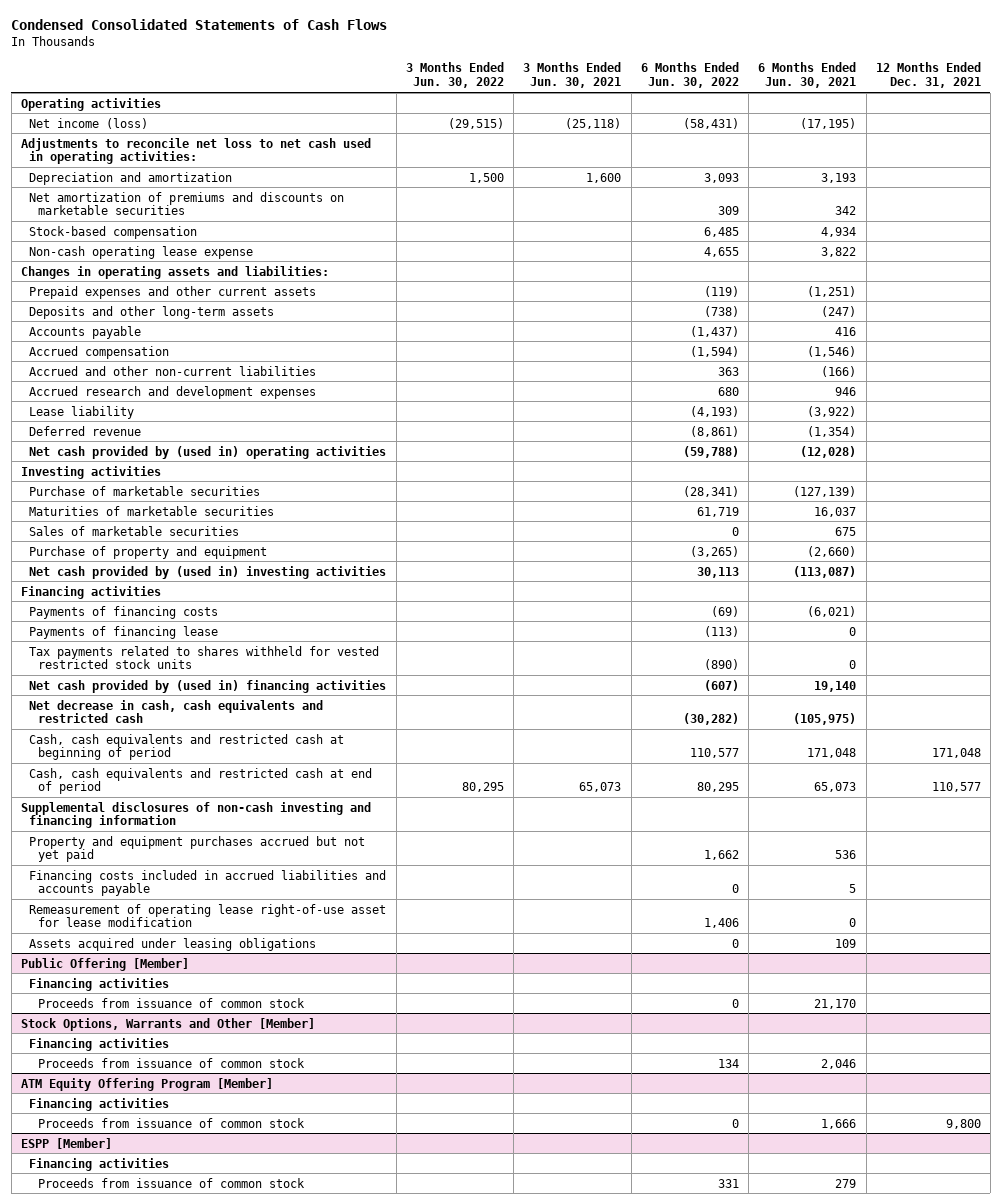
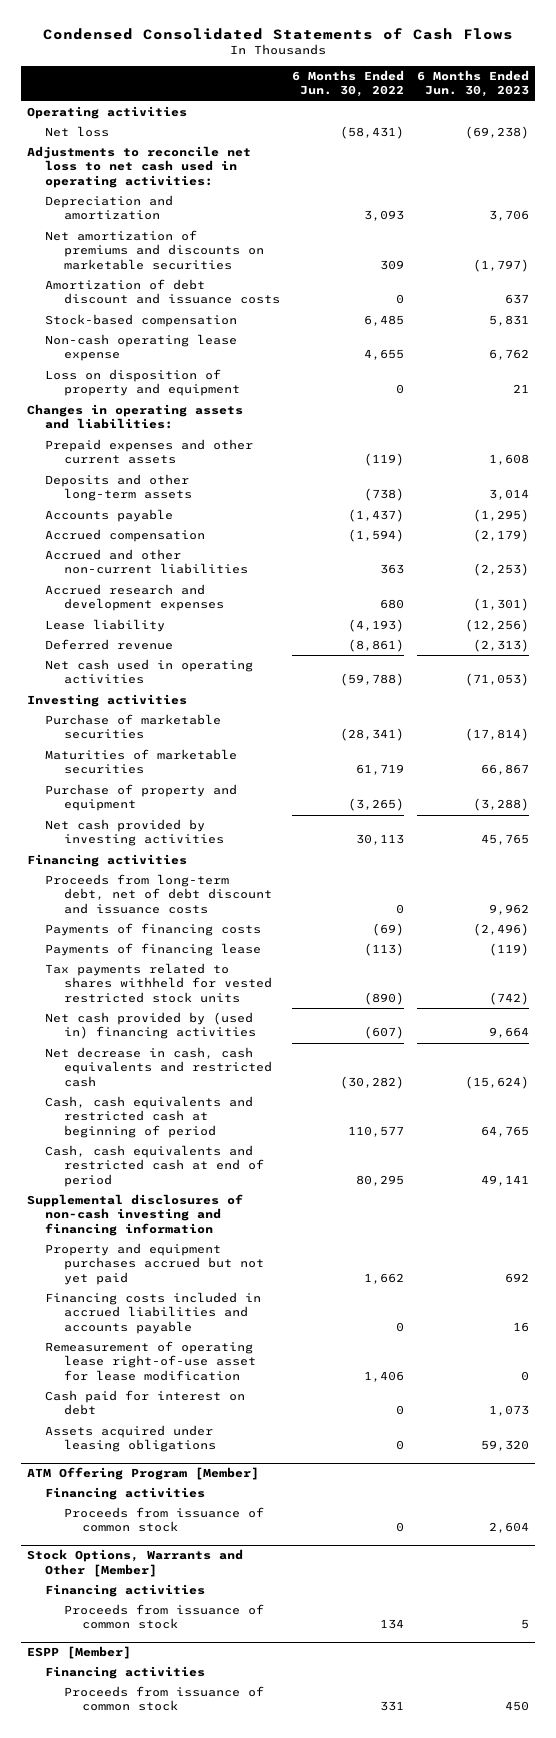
- | 3 Months Ended Jun. 30, 2022 | 3 Months Ended Jun. 30, 2021 | 6 Months Ended Jun. 30, 2022 | 6 Months Ended Jun. 30, 2021 | 12 Months Ended Dec. 31, 2021
+ | 6 Months Ended Jun. 30, 2022 | 6 Months Ended Jun. 30, 2023
- Net income (loss) | (29,515) | (25,118) | (58,431) | (17,195) |
+ Net loss | (58,431) | (69,238)
+ Amortization of debt discount and issuance costs | 0 | 637
+ Loss on disposition of property and equipment | 0 | 21
- Net cash provided by (used in) operating activities | | | (59,788) | (12,028) |
+ Net cash used in operating activities | (59,788) | (71,053)
- Sales of marketable securities | | | 0 | 675 |
- Net cash provided by (used in) investing activities | | | 30,113 | (113,087) |
+ Net cash provided by investing activities | 30,113 | 45,765
+ Proceeds from long-term debt, net of debt discount and issuance costs | 0 | 9,962
+ Cash paid for interest on debt | 0 | 1,073
- Public Offering [Member]
+ ATM Offering Program [Member]
- ATM Equity Offering Program [Member]
- Financing activities
- Proceeds from issuance of common stock | | | 0 | 1,666 | 9,800

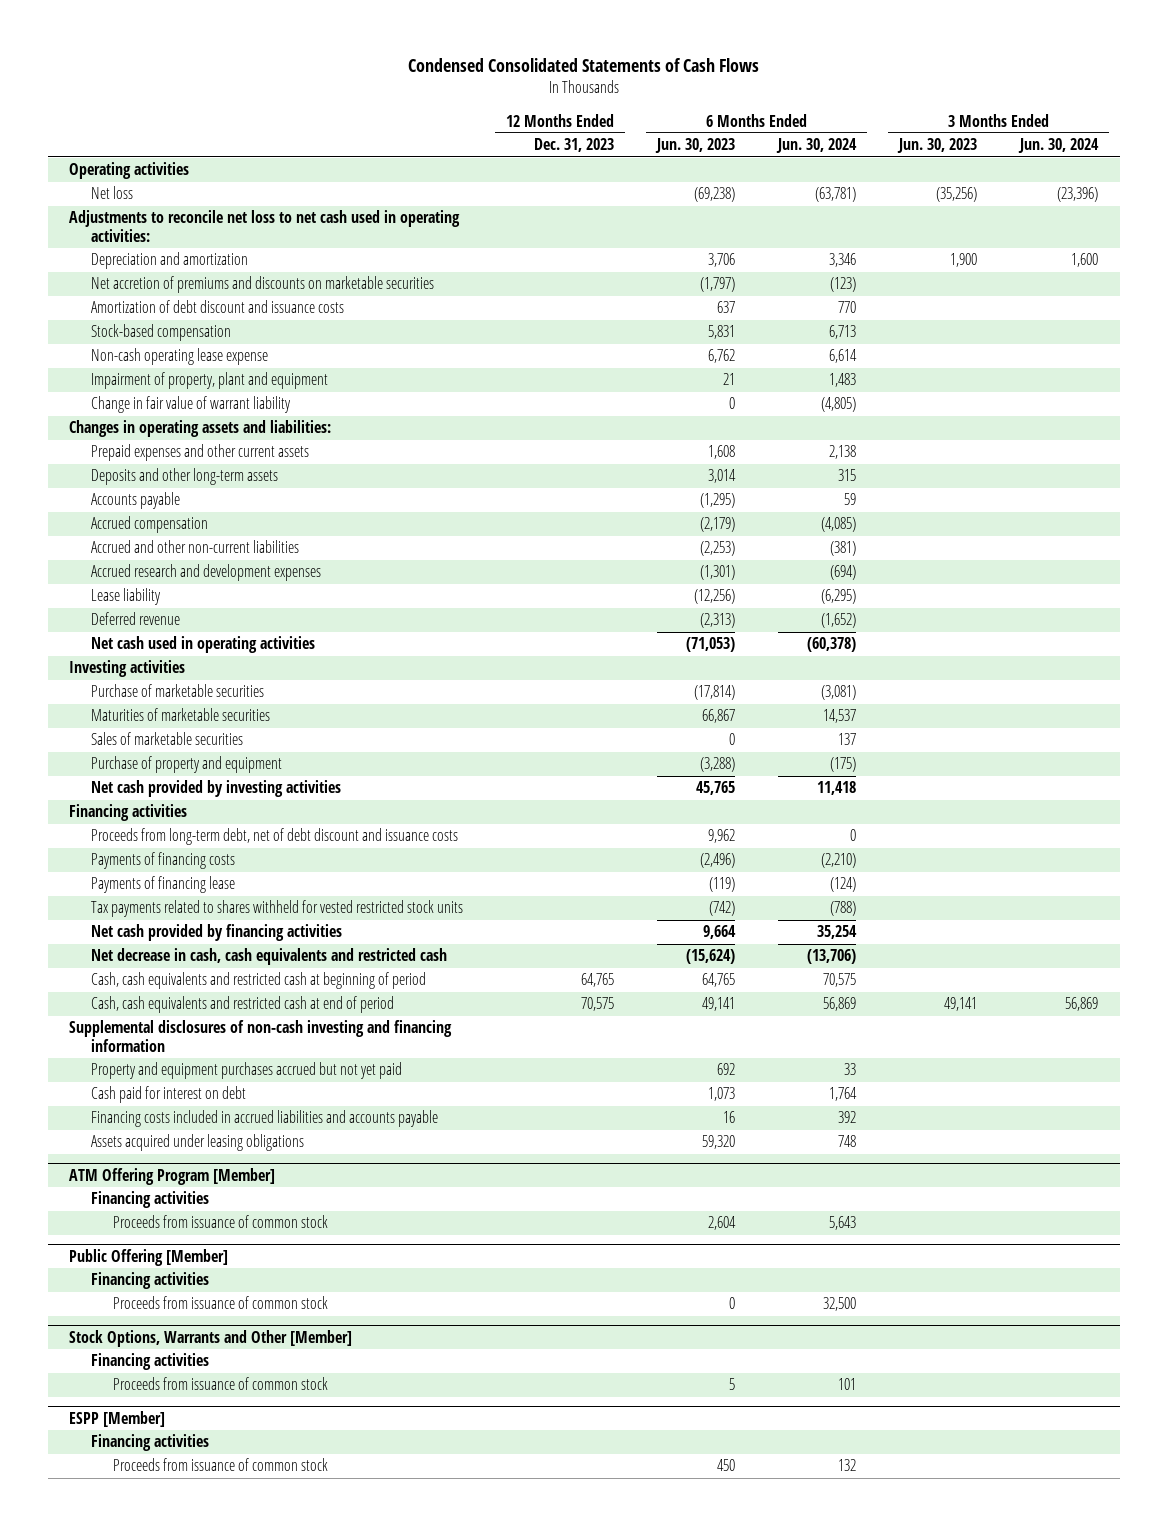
- | 6 Months Ended Jun. 30, 2022 | 6 Months Ended Jun. 30, 2023
+ | 12 Months Ended Dec. 31, 2023 | 6 Months Ended Jun. 30, 2023 | 6 Months Ended Jun. 30, 2024 | 3 Months Ended Jun. 30, 2023 | 3 Months Ended Jun. 30, 2024
- Net amortization of premiums and discounts on marketable securities | 309 | (1,797)
+ Net accretion of premiums and discounts on marketable securities | | (1,797) | (123) | |
- Loss on disposition of property and equipment | 0 | 21
+ Impairment of property, plant and equipment | | 21 | 1,483 | |
+ Change in fair value of warrant liability | | 0 | (4,805) | |
+ Sales of marketable securities | | 0 | 137 | |
- Net cash provided by (used in) financing activities | (607) | 9,664
+ Net cash provided by financing activities | | 9,664 | 35,254 | |
- Remeasurement of operating lease right-of-use asset for lease modification | 1,406 | 0
moved down: Financing costs included in accrued liabilities and accounts payable | | 16 | 392 | |
+ Public Offering [Member]
+ Financing activities
+ Proceeds from issuance of common stock | | 0 | 32,500 | |

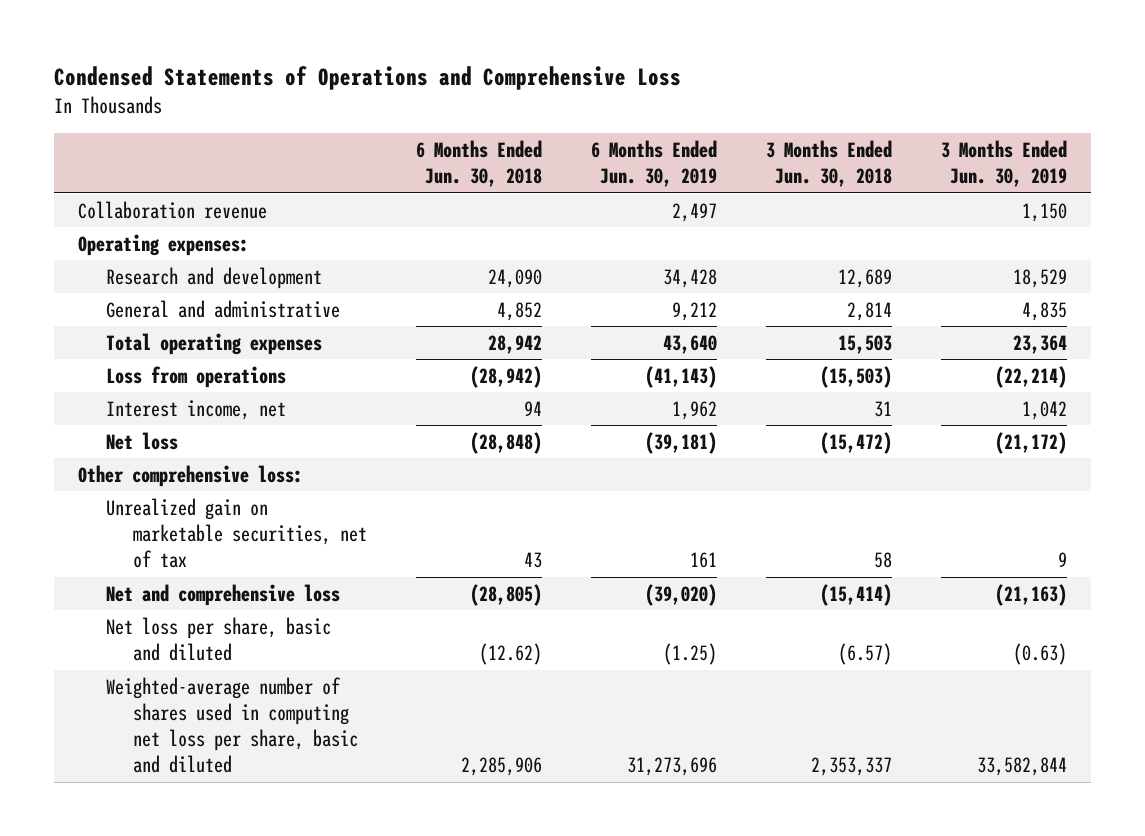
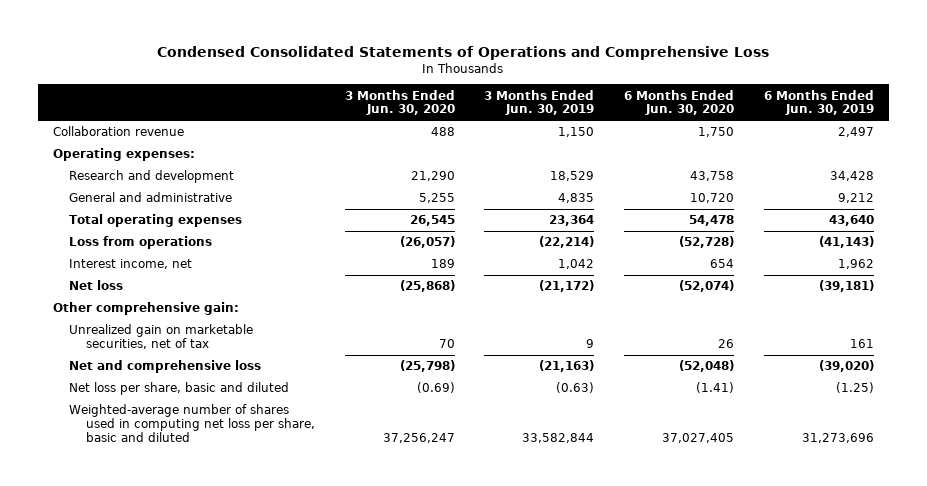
- Condensed Statements of Operations and Comprehensive Loss
+ Condensed Consolidated Statements of Operations and Comprehensive Loss
- | 6 Months Ended Jun. 30, 2018 | 6 Months Ended Jun. 30, 2019 | 3 Months Ended Jun. 30, 2018 | 3 Months Ended Jun. 30, 2019
+ | 3 Months Ended Jun. 30, 2020 | 3 Months Ended Jun. 30, 2019 | 6 Months Ended Jun. 30, 2020 | 6 Months Ended Jun. 30, 2019
- Other comprehensive loss:
+ Other comprehensive gain:

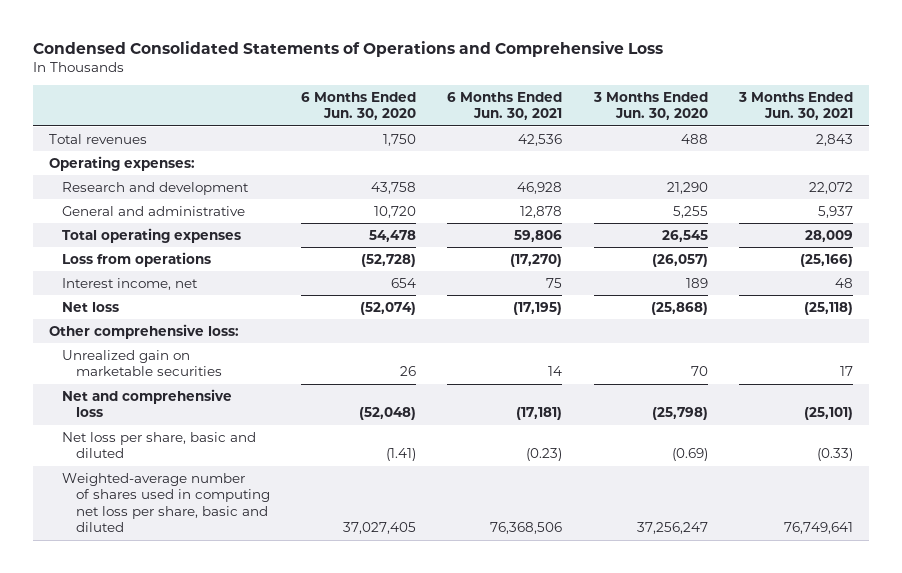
- | 3 Months Ended Jun. 30, 2020 | 3 Months Ended Jun. 30, 2019 | 6 Months Ended Jun. 30, 2020 | 6 Months Ended Jun. 30, 2019
+ | 6 Months Ended Jun. 30, 2020 | 6 Months Ended Jun. 30, 2021 | 3 Months Ended Jun. 30, 2020 | 3 Months Ended Jun. 30, 2021
- Collaboration revenue | 488 | 1,150 | 1,750 | 2,497
+ Total revenues | 1,750 | 42,536 | 488 | 2,843
- Other comprehensive gain:
- Unrealized gain on marketable securities, net of tax | 70 | 9 | 26 | 161
+ Other comprehensive loss:
+ Unrealized gain on marketable securities | 26 | 14 | 70 | 17

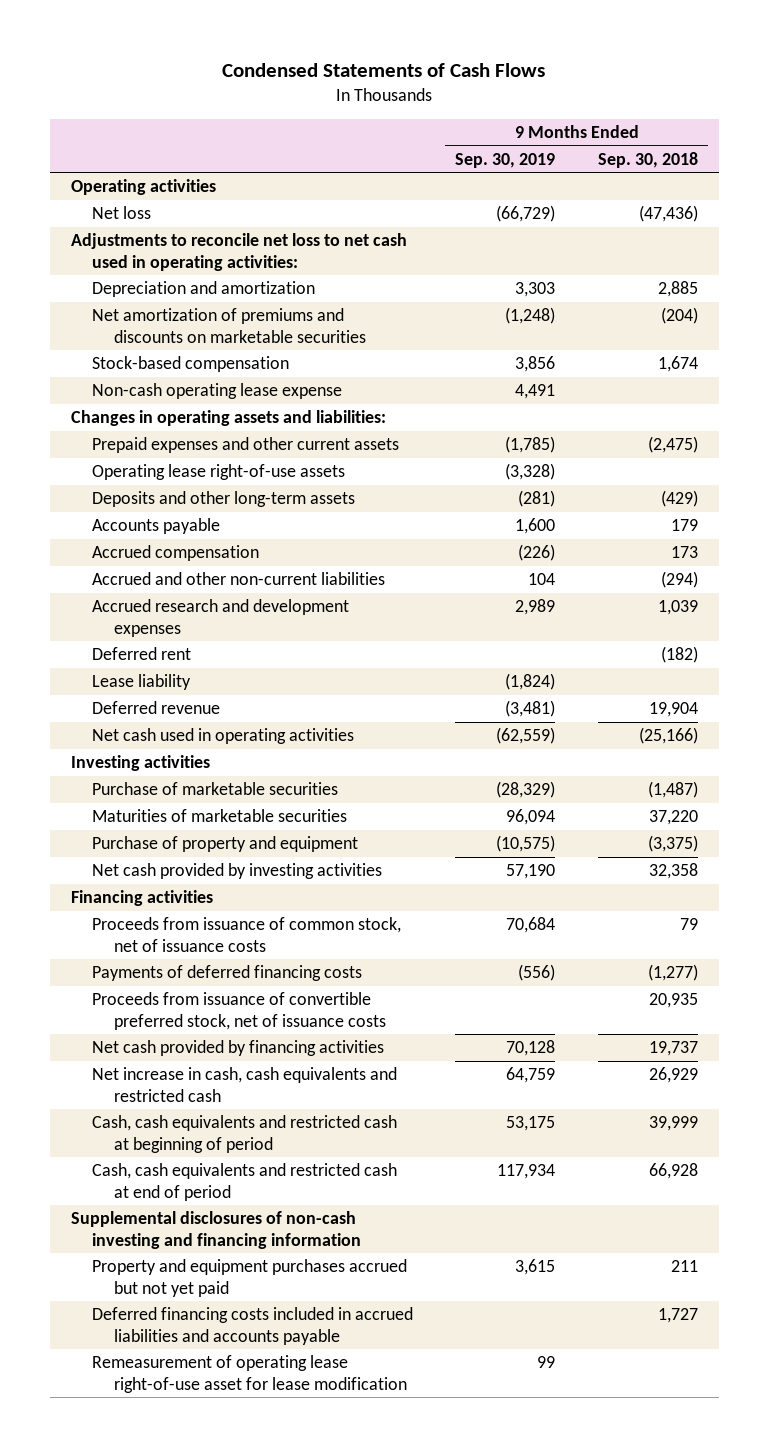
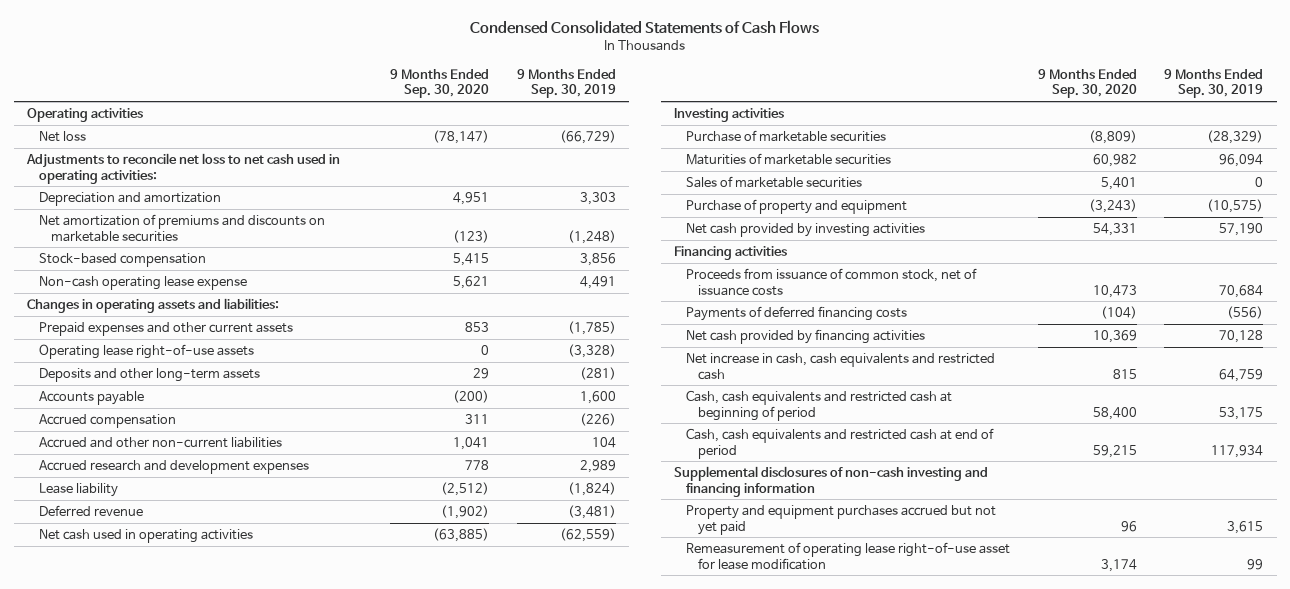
- Condensed Statements of Cash Flows
+ Condensed Consolidated Statements of Cash Flows
- | 9 Months Ended Sep. 30, 2019 | 9 Months Ended Sep. 30, 2018
+ | 9 Months Ended Sep. 30, 2020 | 9 Months Ended Sep. 30, 2019
- Deferred rent | | (182)
+ Sales of marketable securities | 5,401 | 0
- Proceeds from issuance of convertible preferred stock, net of issuance costs | | 20,935
- Deferred financing costs included in accrued liabilities and accounts payable | | 1,727

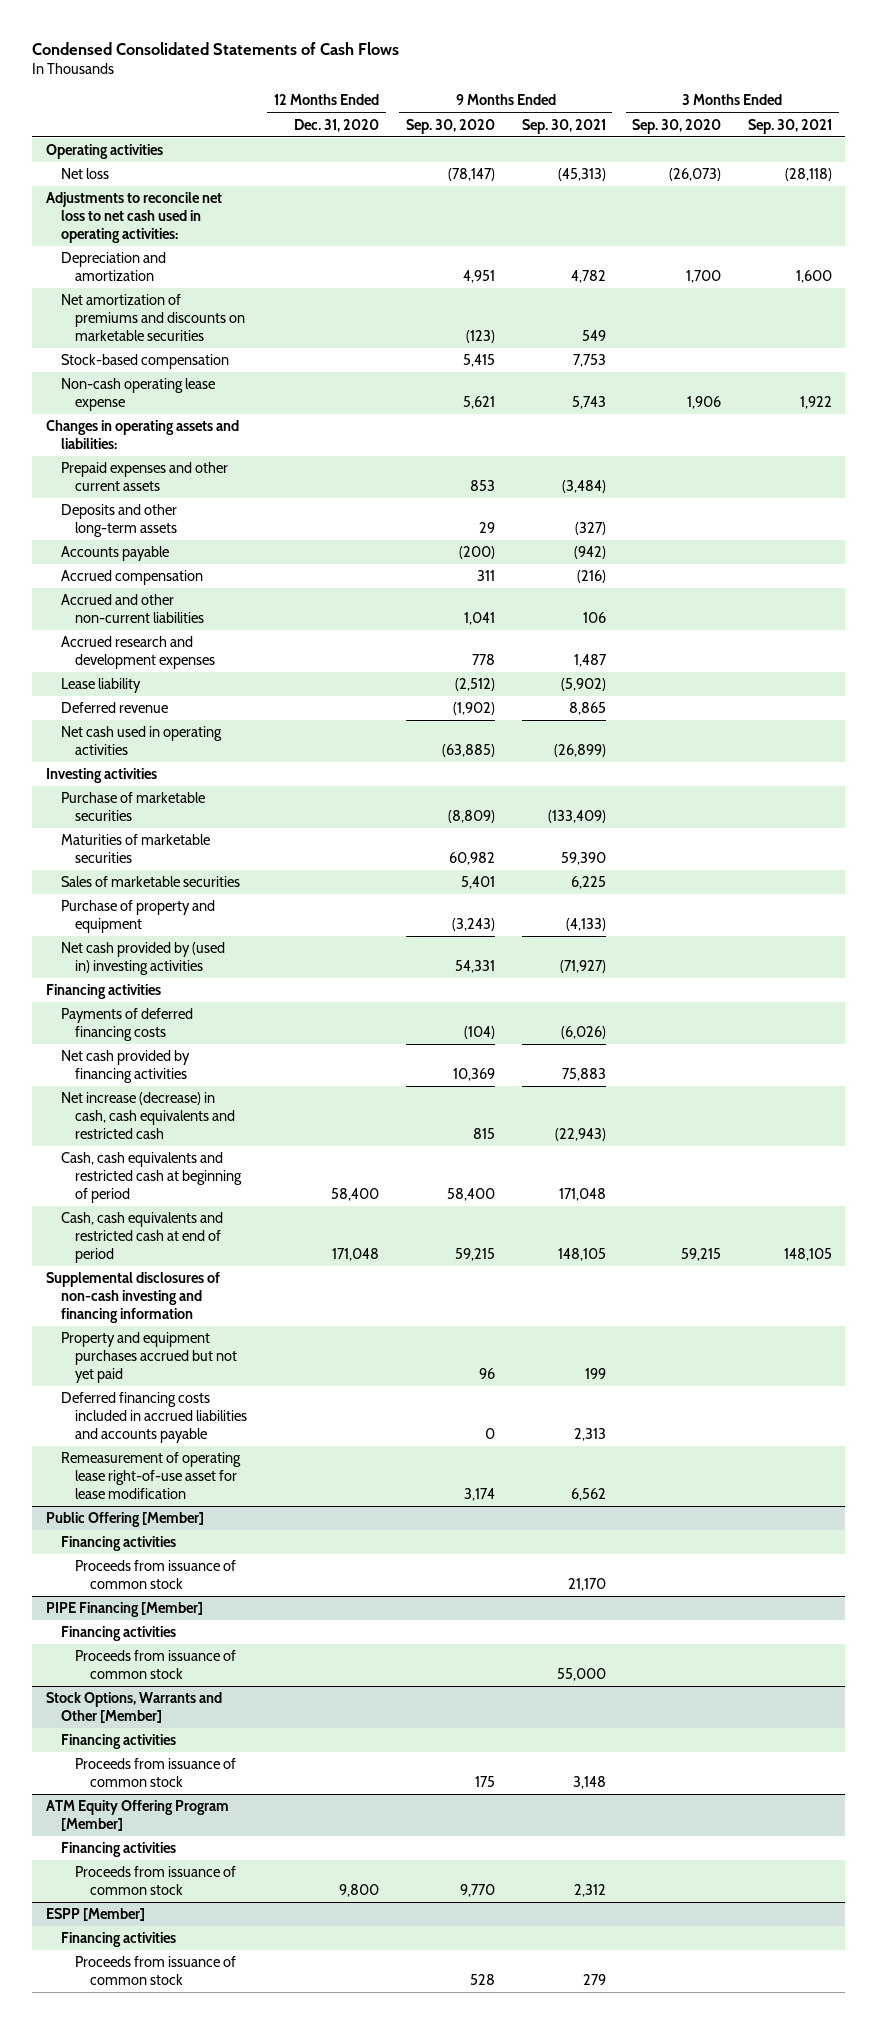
- | 9 Months Ended Sep. 30, 2020 | 9 Months Ended Sep. 30, 2019
+ | 12 Months Ended Dec. 31, 2020 | 9 Months Ended Sep. 30, 2020 | 9 Months Ended Sep. 30, 2021 | 3 Months Ended Sep. 30, 2020 | 3 Months Ended Sep. 30, 2021
- Operating lease right-of-use assets | 0 | (3,328)
- Net cash provided by investing activities | 54,331 | 57,190
+ Net cash provided by (used in) investing activities | | 54,331 | (71,927) | |
- Proceeds from issuance of common stock, net of issuance costs | 10,473 | 70,684
- Net increase in cash, cash equivalents and restricted cash | 815 | 64,759
+ Net increase (decrease) in cash, cash equivalents and restricted cash | | 815 | (22,943) | |
+ Deferred financing costs included in accrued liabilities and accounts payable | | 0 | 2,313 | |
+ Public Offering [Member]
+ Financing activities
+ Proceeds from issuance of common stock | | | 21,170 | |
+ PIPE Financing [Member]
+ Financing activities
+ Proceeds from issuance of common stock | | | 55,000 | |
+ Stock Options, Warrants and Other [Member]
+ Financing activities
+ Proceeds from issuance of common stock | | 175 | 3,148 | |
+ ATM Equity Offering Program [Member]
+ Financing activities
+ Proceeds from issuance of common stock | 9,800 | 9,770 | 2,312 | |
+ ESPP [Member]
+ Financing activities
+ Proceeds from issuance of common stock | | 528 | 279 | |

